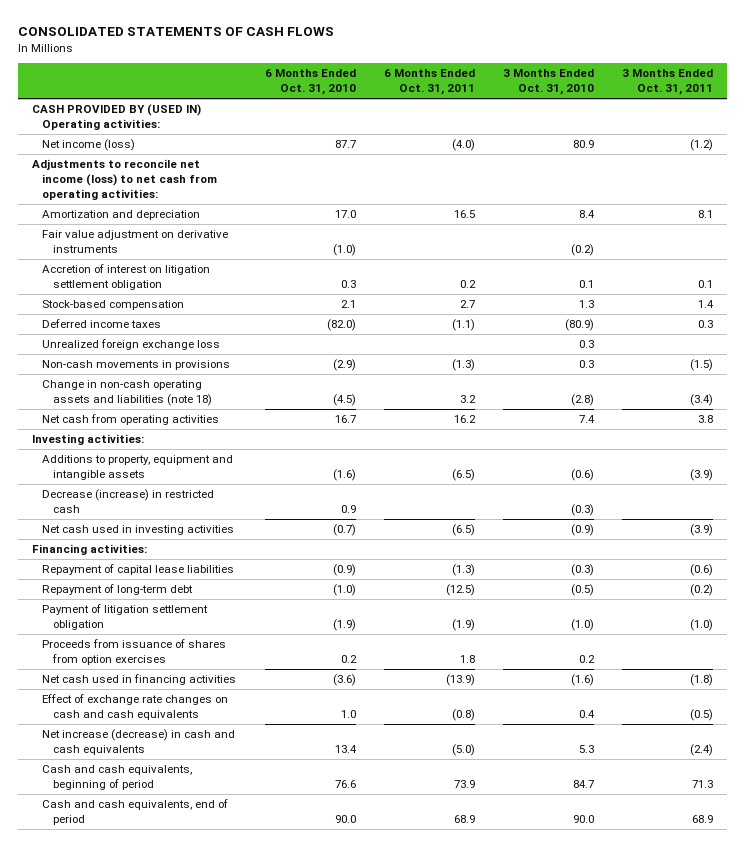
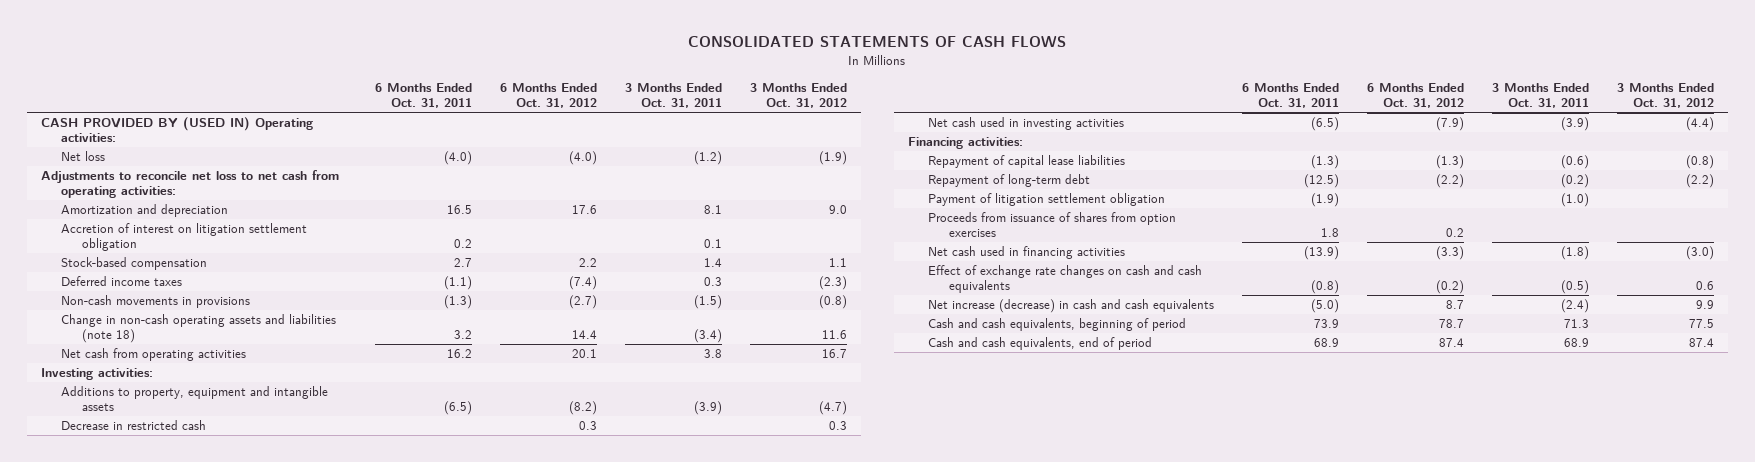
- | 6 Months Ended Oct. 31, 2010 | 6 Months Ended Oct. 31, 2011 | 3 Months Ended Oct. 31, 2010 | 3 Months Ended Oct. 31, 2011
+ | 6 Months Ended Oct. 31, 2011 | 6 Months Ended Oct. 31, 2012 | 3 Months Ended Oct. 31, 2011 | 3 Months Ended Oct. 31, 2012
- Net income (loss) | 87.7 | (4.0) | 80.9 | (1.2)
- Adjustments to reconcile net income (loss) to net cash from operating activities:
+ Net loss | (4.0) | (4.0) | (1.2) | (1.9)
+ Adjustments to reconcile net loss to net cash from operating activities:
- Fair value adjustment on derivative instruments | (1.0) | | (0.2) |
- Unrealized foreign exchange loss | | | 0.3 |
- Decrease (increase) in restricted cash | 0.9 | | (0.3) |
+ Decrease in restricted cash | | 0.3 | | 0.3

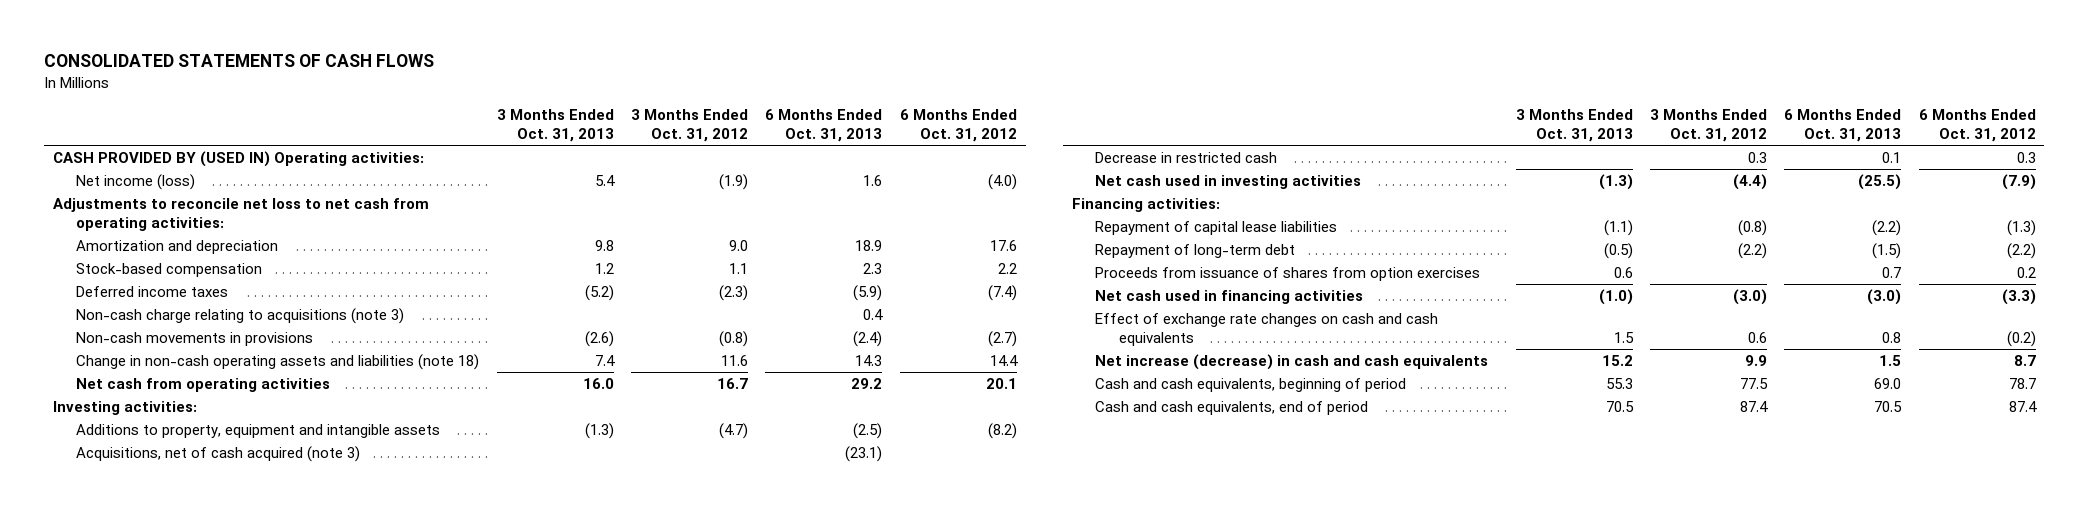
- | 6 Months Ended Oct. 31, 2011 | 6 Months Ended Oct. 31, 2012 | 3 Months Ended Oct. 31, 2011 | 3 Months Ended Oct. 31, 2012
+ | 3 Months Ended Oct. 31, 2013 | 3 Months Ended Oct. 31, 2012 | 6 Months Ended Oct. 31, 2013 | 6 Months Ended Oct. 31, 2012
- Net loss | (4.0) | (4.0) | (1.2) | (1.9)
+ Net income (loss) | 5.4 | (1.9) | 1.6 | (4.0)
- Accretion of interest on litigation settlement obligation | 0.2 | | 0.1 |
+ Non-cash charge relating to acquisitions (note 3) | | | 0.4 |
+ Acquisitions, net of cash acquired (note 3) | | | (23.1) |
- Payment of litigation settlement obligation | (1.9) | | (1.0) |

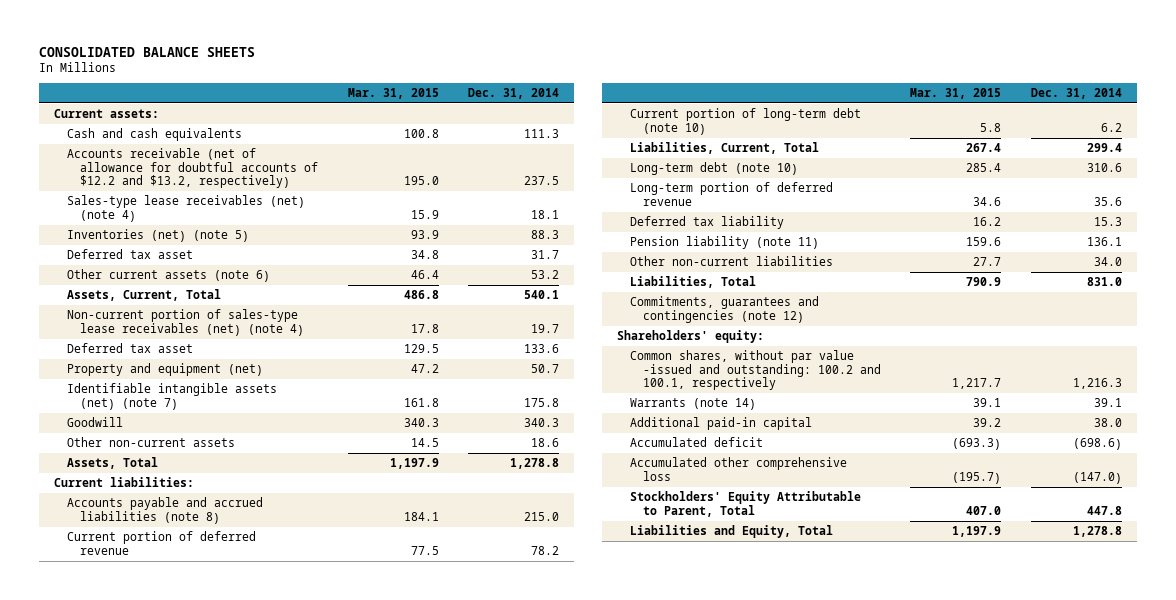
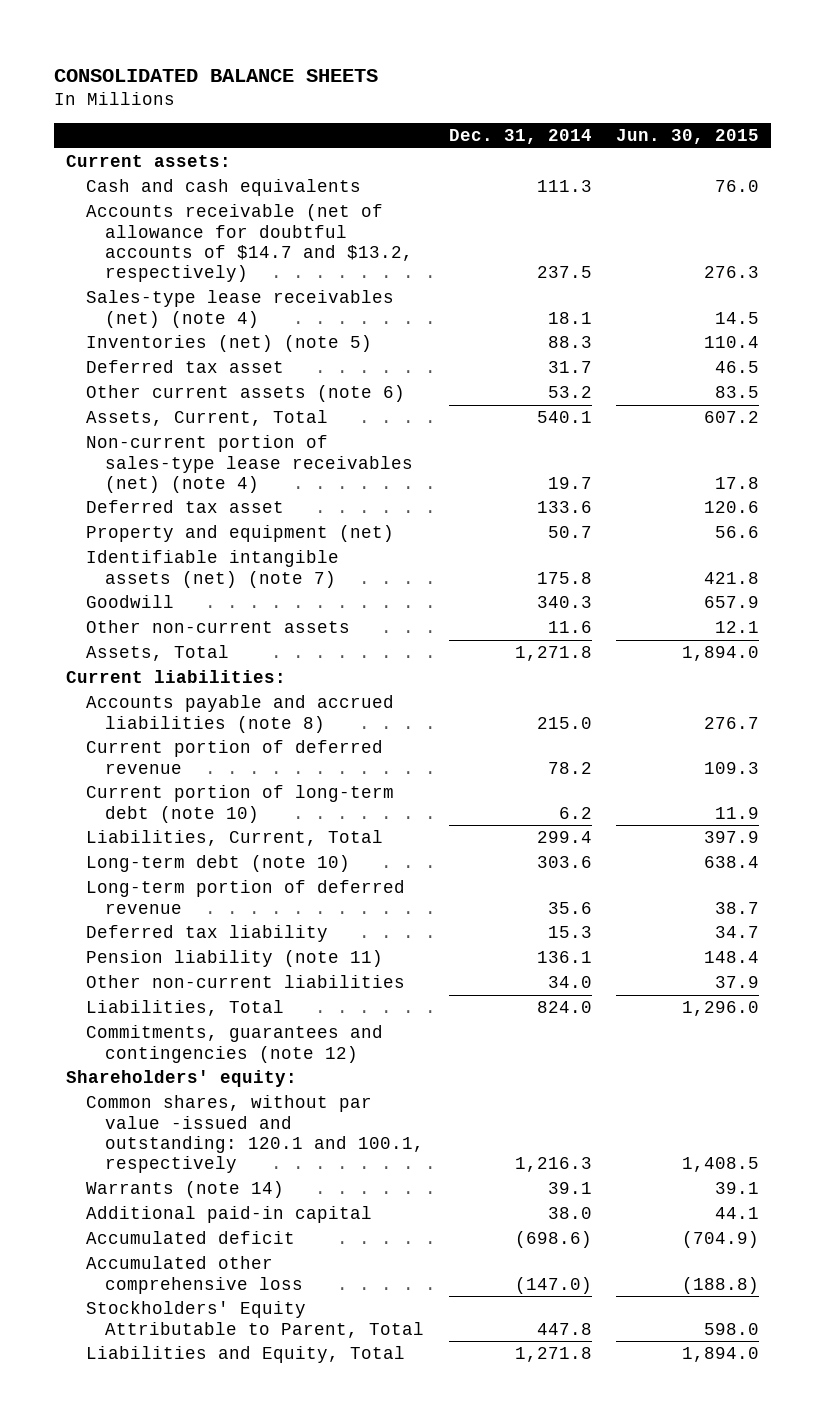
- | Mar. 31, 2015 | Dec. 31, 2014
+ | Dec. 31, 2014 | Jun. 30, 2015
- Accounts receivable (net of allowance for doubtful accounts of $12.2 and $13.2, respectively) | 195.0 | 237.5
+ Accounts receivable (net of allowance for doubtful accounts of $14.7 and $13.2, respectively) | 237.5 | 276.3
- Other non-current assets | 14.5 | 18.6
- Assets, Total | 1,197.9 | 1,278.8
+ Other non-current assets | 11.6 | 12.1
+ Assets, Total | 1,271.8 | 1,894.0
- Long-term debt (note 10) | 285.4 | 310.6
+ Long-term debt (note 10) | 303.6 | 638.4
- Liabilities, Total | 790.9 | 831.0
+ Liabilities, Total | 824.0 | 1,296.0
- Common shares, without par value -issued and outstanding: 100.2 and 100.1, respectively | 1,217.7 | 1,216.3
+ Common shares, without par value -issued and outstanding: 120.1 and 100.1, respectively | 1,216.3 | 1,408.5
- Liabilities and Equity, Total | 1,197.9 | 1,278.8
+ Liabilities and Equity, Total | 1,271.8 | 1,894.0

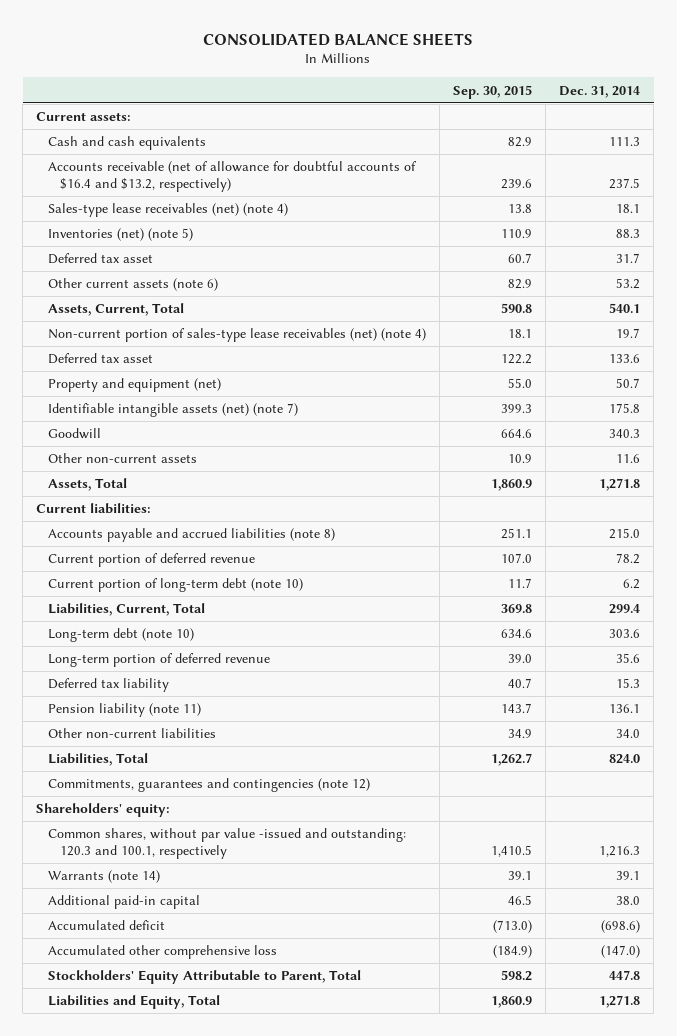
- | Dec. 31, 2014 | Jun. 30, 2015
+ | Sep. 30, 2015 | Dec. 31, 2014
- Accounts receivable (net of allowance for doubtful accounts of $14.7 and $13.2, respectively) | 237.5 | 276.3
+ Accounts receivable (net of allowance for doubtful accounts of $16.4 and $13.2, respectively) | 239.6 | 237.5
- Common shares, without par value -issued and outstanding: 120.1 and 100.1, respectively | 1,216.3 | 1,408.5
+ Common shares, without par value -issued and outstanding: 120.3 and 100.1, respectively | 1,410.5 | 1,216.3

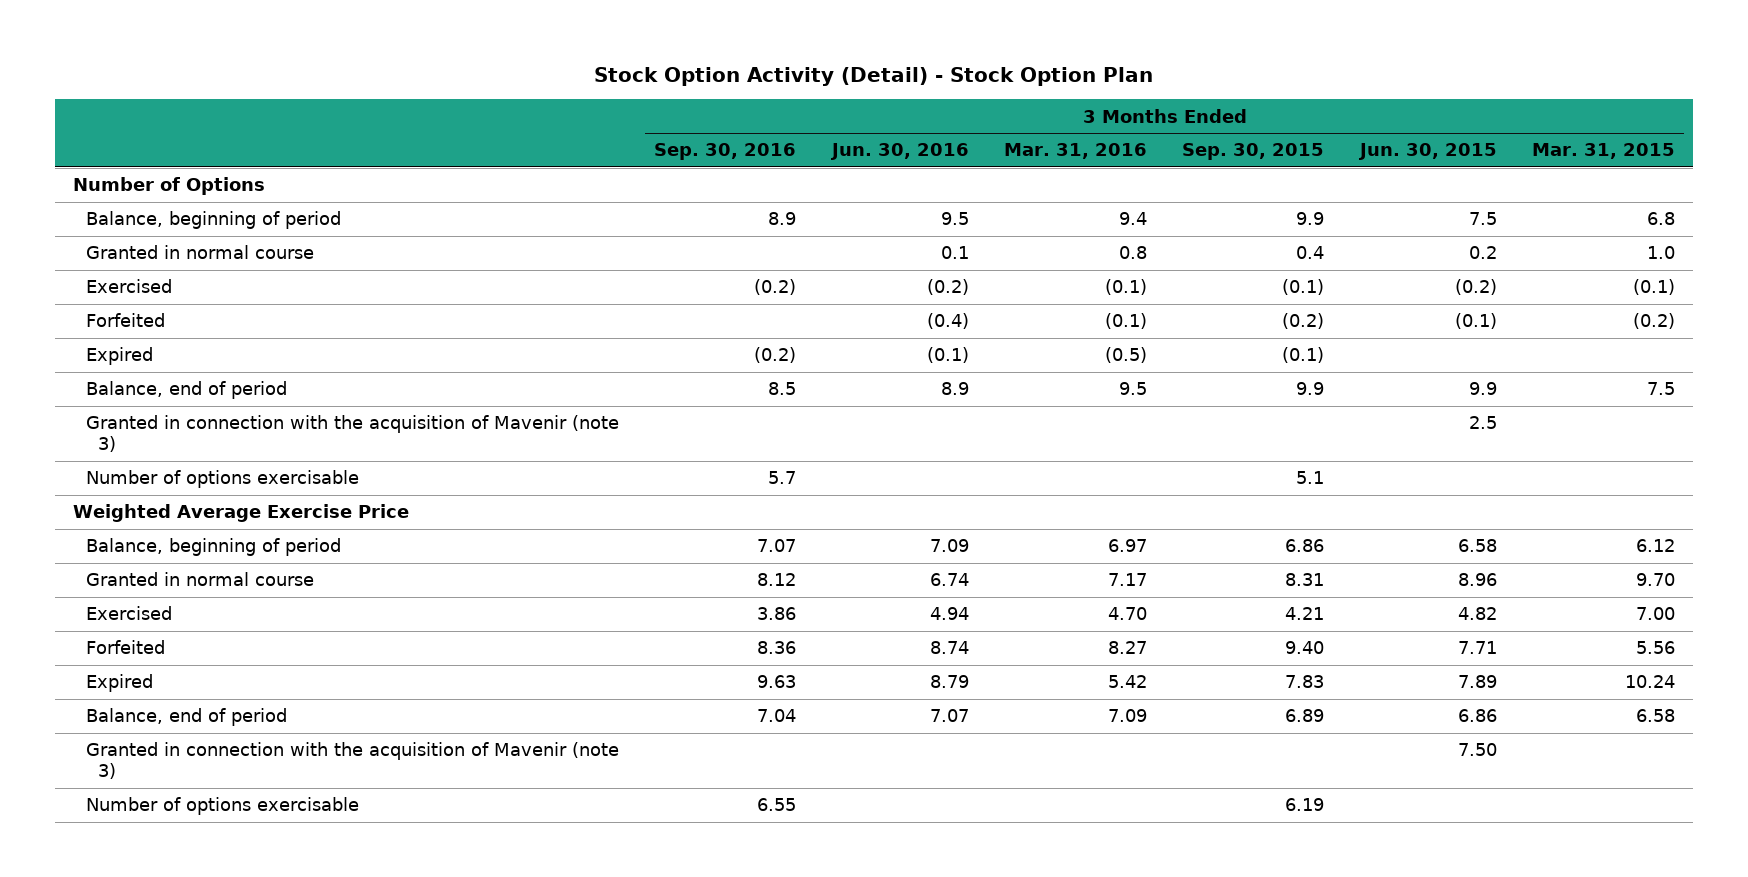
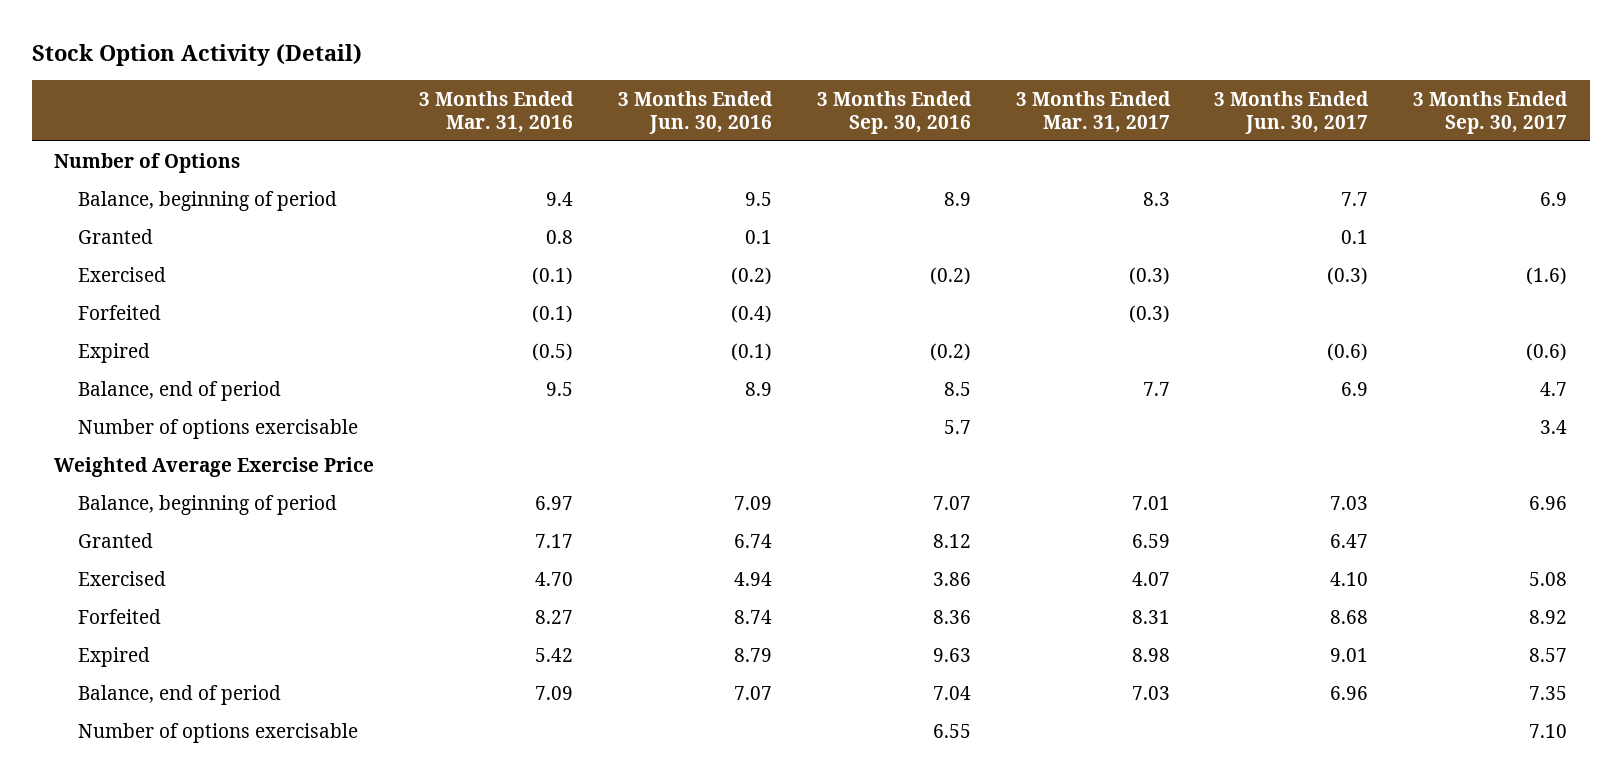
- Stock Option Activity (Detail) - Stock Option Plan
+ Stock Option Activity (Detail)
- | 3 Months Ended Sep. 30, 2016 | 3 Months Ended Jun. 30, 2016 | 3 Months Ended Mar. 31, 2016 | 3 Months Ended Sep. 30, 2015 | 3 Months Ended Jun. 30, 2015 | 3 Months Ended Mar. 31, 2015
+ | 3 Months Ended Mar. 31, 2016 | 3 Months Ended Jun. 30, 2016 | 3 Months Ended Sep. 30, 2016 | 3 Months Ended Mar. 31, 2017 | 3 Months Ended Jun. 30, 2017 | 3 Months Ended Sep. 30, 2017
- Granted in normal course | | 0.1 | 0.8 | 0.4 | 0.2 | 1.0
+ Granted | 0.8 | 0.1 | | | 0.1 |
- Granted in connection with the acquisition of Mavenir (note 3) | | | | | 2.5 |
- Granted in normal course | 8.12 | 6.74 | 7.17 | 8.31 | 8.96 | 9.70
+ Granted | 7.17 | 6.74 | 8.12 | 6.59 | 6.47 |
- Granted in connection with the acquisition of Mavenir (note 3) | | | | | 7.50 |

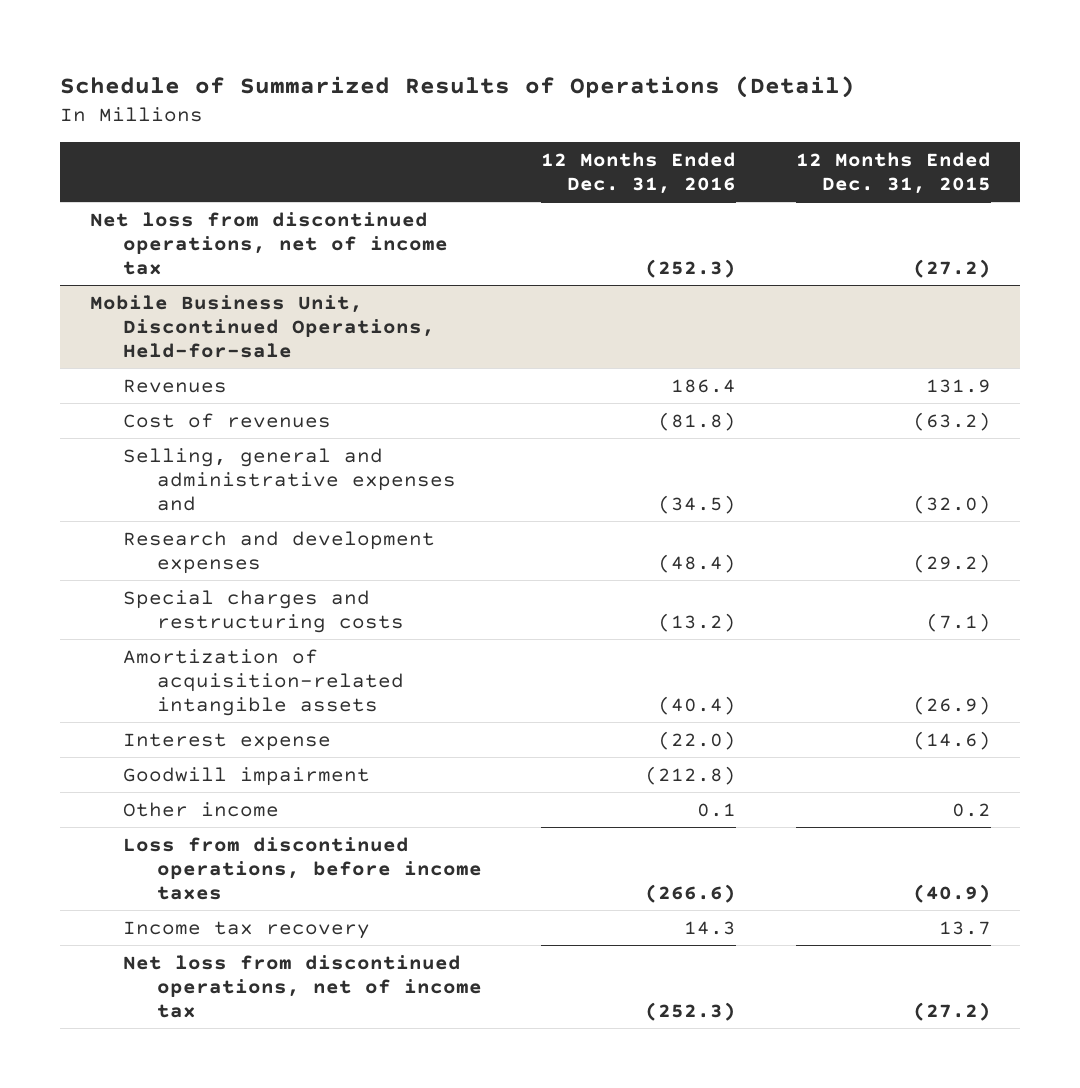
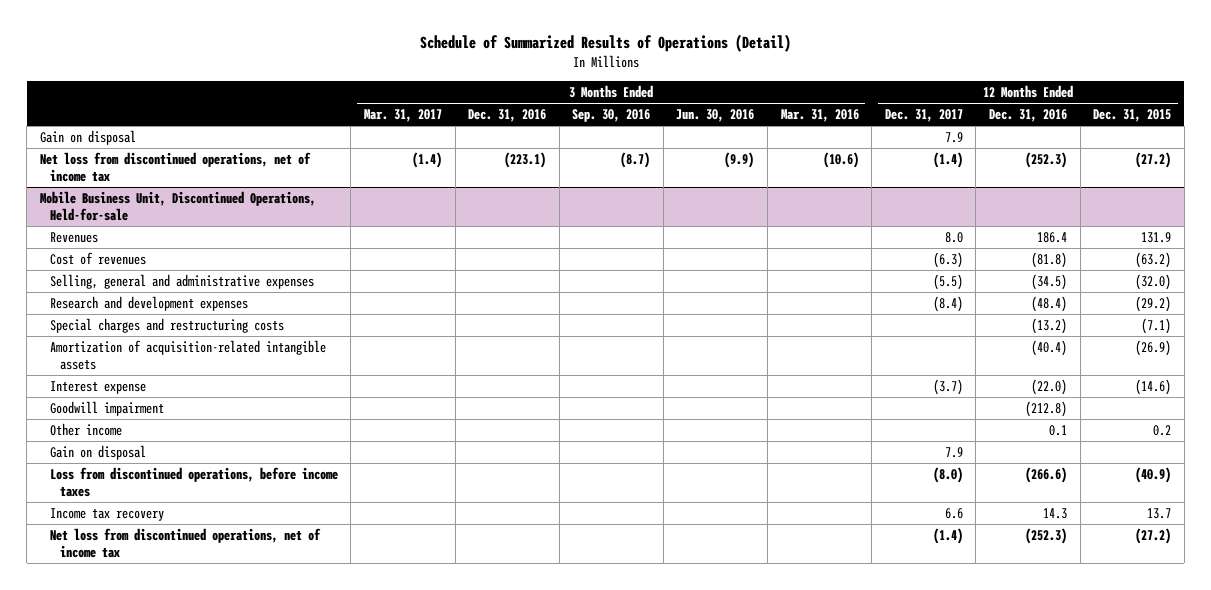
- | 12 Months Ended Dec. 31, 2016 | 12 Months Ended Dec. 31, 2015
+ | 3 Months Ended Mar. 31, 2017 | 3 Months Ended Dec. 31, 2016 | 3 Months Ended Sep. 30, 2016 | 3 Months Ended Jun. 30, 2016 | 3 Months Ended Mar. 31, 2016 | 12 Months Ended Dec. 31, 2017 | 12 Months Ended Dec. 31, 2016 | 12 Months Ended Dec. 31, 2015
+ Gain on disposal | | | | | | 7.9 | |
@ Mobile Business Unit, Discontinued Operations, Held-for-sale
- Selling, general and administrative expenses and | (34.5) | (32.0)
+ Selling, general and administrative expenses | | | | | | (5.5) | (34.5) | (32.0)
+ Gain on disposal | | | | | | 7.9 | |

